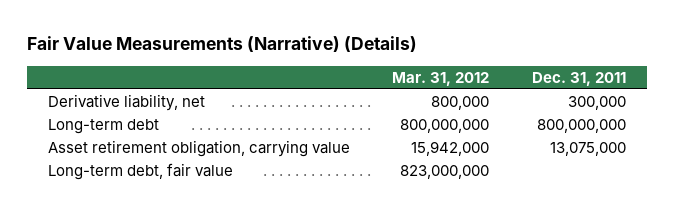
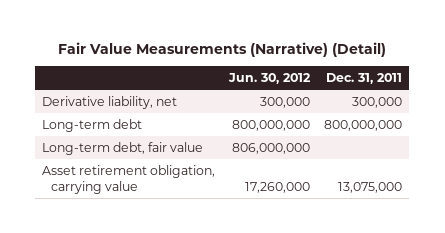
- Fair Value Measurements (Narrative) (Details)
+ Fair Value Measurements (Narrative) (Detail)
- | Mar. 31, 2012 | Dec. 31, 2011
+ | Jun. 30, 2012 | Dec. 31, 2011
moved down: Asset retirement obligation, carrying value | 17,260,000 | 13,075,000

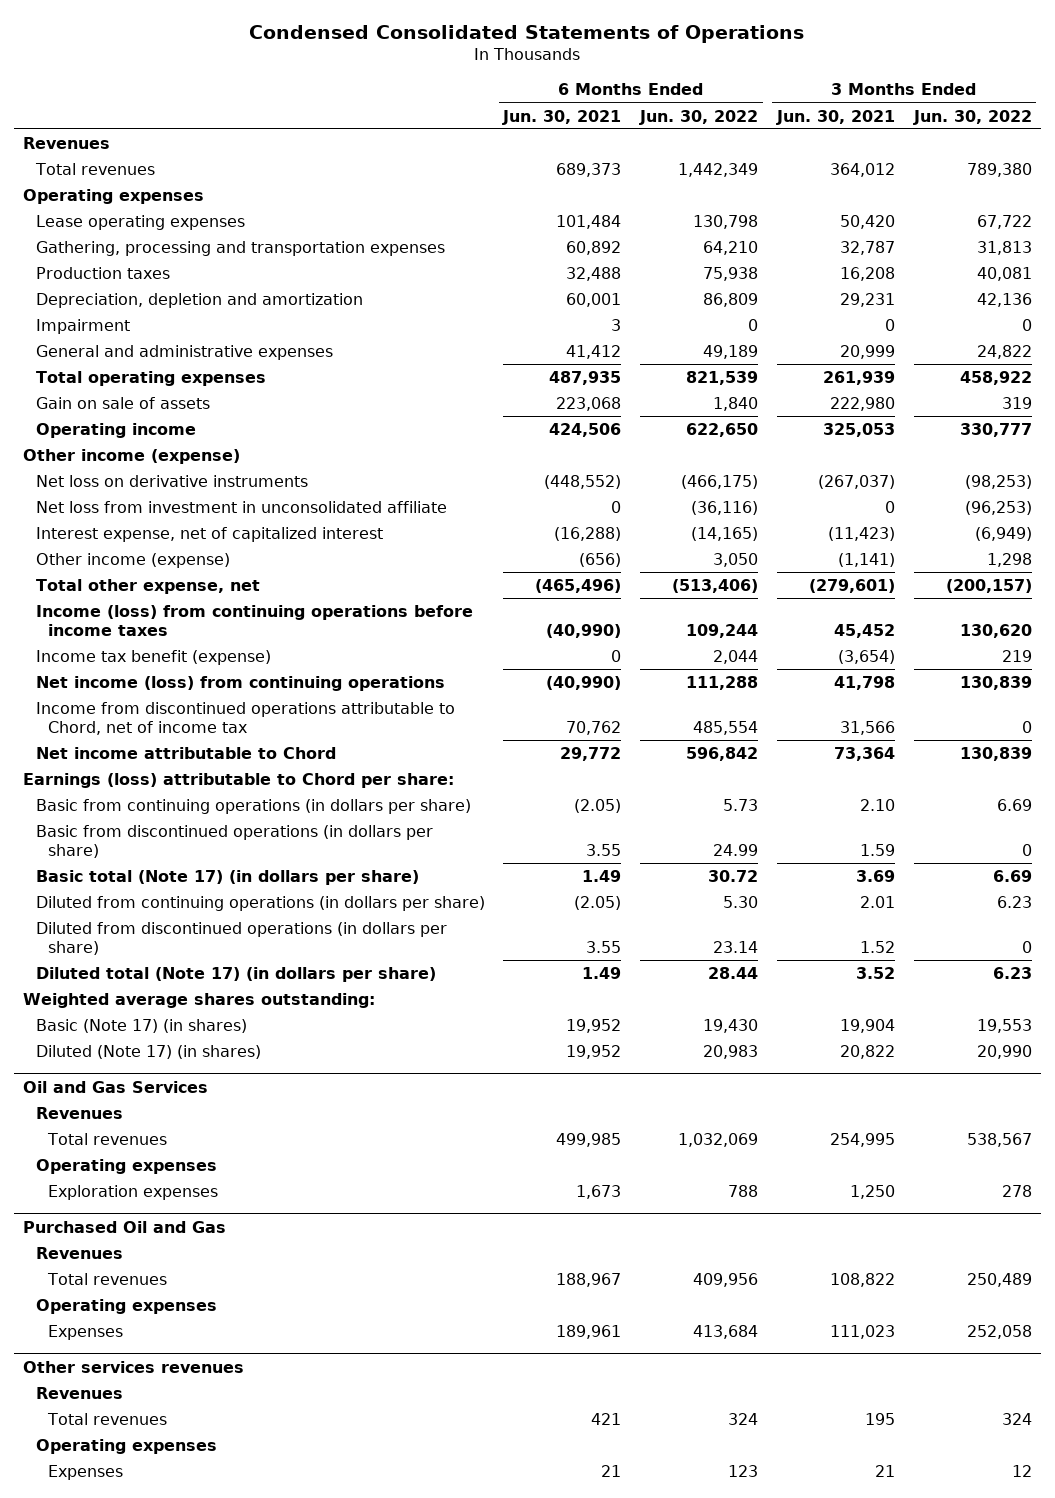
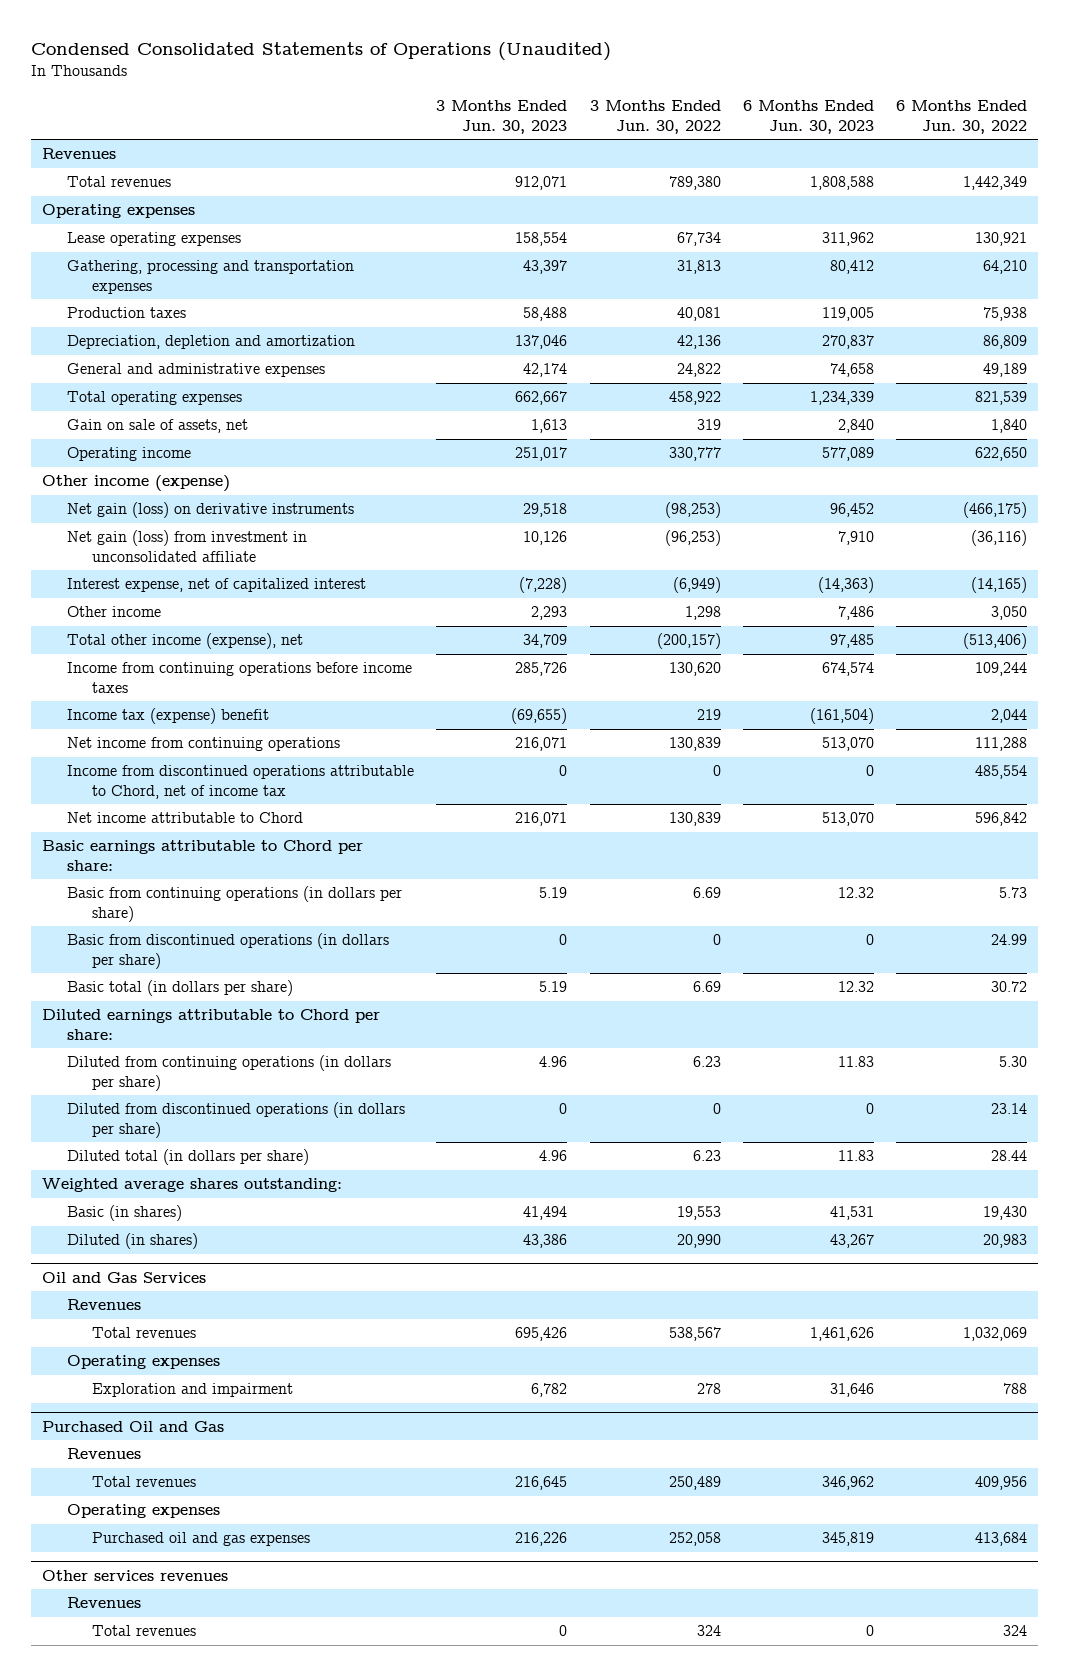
- Condensed Consolidated Statements of Operations
+ Condensed Consolidated Statements of Operations (Unaudited)
- | 6 Months Ended Jun. 30, 2021 | 6 Months Ended Jun. 30, 2022 | 3 Months Ended Jun. 30, 2021 | 3 Months Ended Jun. 30, 2022
+ | 3 Months Ended Jun. 30, 2023 | 3 Months Ended Jun. 30, 2022 | 6 Months Ended Jun. 30, 2023 | 6 Months Ended Jun. 30, 2022
- Lease operating expenses | 101,484 | 130,798 | 50,420 | 67,722
+ Lease operating expenses | 158,554 | 67,734 | 311,962 | 130,921
- Impairment | 3 | 0 | 0 | 0
- Gain on sale of assets | 223,068 | 1,840 | 222,980 | 319
+ Gain on sale of assets, net | 1,613 | 319 | 2,840 | 1,840
- Net loss on derivative instruments | (448,552) | (466,175) | (267,037) | (98,253)
- Net loss from investment in unconsolidated affiliate | 0 | (36,116) | 0 | (96,253)
+ Net gain (loss) on derivative instruments | 29,518 | (98,253) | 96,452 | (466,175)
+ Net gain (loss) from investment in unconsolidated affiliate | 10,126 | (96,253) | 7,910 | (36,116)
- Other income (expense) | (656) | 3,050 | (1,141) | 1,298
- Total other expense, net | (465,496) | (513,406) | (279,601) | (200,157)
- Income (loss) from continuing operations before income taxes | (40,990) | 109,244 | 45,452 | 130,620
- Income tax benefit (expense) | 0 | 2,044 | (3,654) | 219
- Net income (loss) from continuing operations | (40,990) | 111,288 | 41,798 | 130,839
+ Other income | 2,293 | 1,298 | 7,486 | 3,050
+ Total other income (expense), net | 34,709 | (200,157) | 97,485 | (513,406)
+ Income from continuing operations before income taxes | 285,726 | 130,620 | 674,574 | 109,244
+ Income tax (expense) benefit | (69,655) | 219 | (161,504) | 2,044
+ Net income from continuing operations | 216,071 | 130,839 | 513,070 | 111,288
- Earnings (loss) attributable to Chord per share:
+ Basic earnings attributable to Chord per share:
- Basic total (Note 17) (in dollars per share) | 1.49 | 30.72 | 3.69 | 6.69
+ Basic total (in dollars per share) | 5.19 | 6.69 | 12.32 | 30.72
+ Diluted earnings attributable to Chord per share:
- Diluted total (Note 17) (in dollars per share) | 1.49 | 28.44 | 3.52 | 6.23
+ Diluted total (in dollars per share) | 4.96 | 6.23 | 11.83 | 28.44
- Basic (Note 17) (in shares) | 19,952 | 19,430 | 19,904 | 19,553
- Diluted (Note 17) (in shares) | 19,952 | 20,983 | 20,822 | 20,990
+ Basic (in shares) | 41,494 | 19,553 | 41,531 | 19,430
+ Diluted (in shares) | 43,386 | 20,990 | 43,267 | 20,983
@ Oil and Gas Services
- Exploration expenses | 1,673 | 788 | 1,250 | 278
+ Exploration and impairment | 6,782 | 278 | 31,646 | 788
@ Purchased Oil and Gas
- Expenses | 189,961 | 413,684 | 111,023 | 252,058
+ Purchased oil and gas expenses | 216,226 | 252,058 | 345,819 | 413,684
@ Other services revenues
- Operating expenses
- Expenses | 21 | 123 | 21 | 12

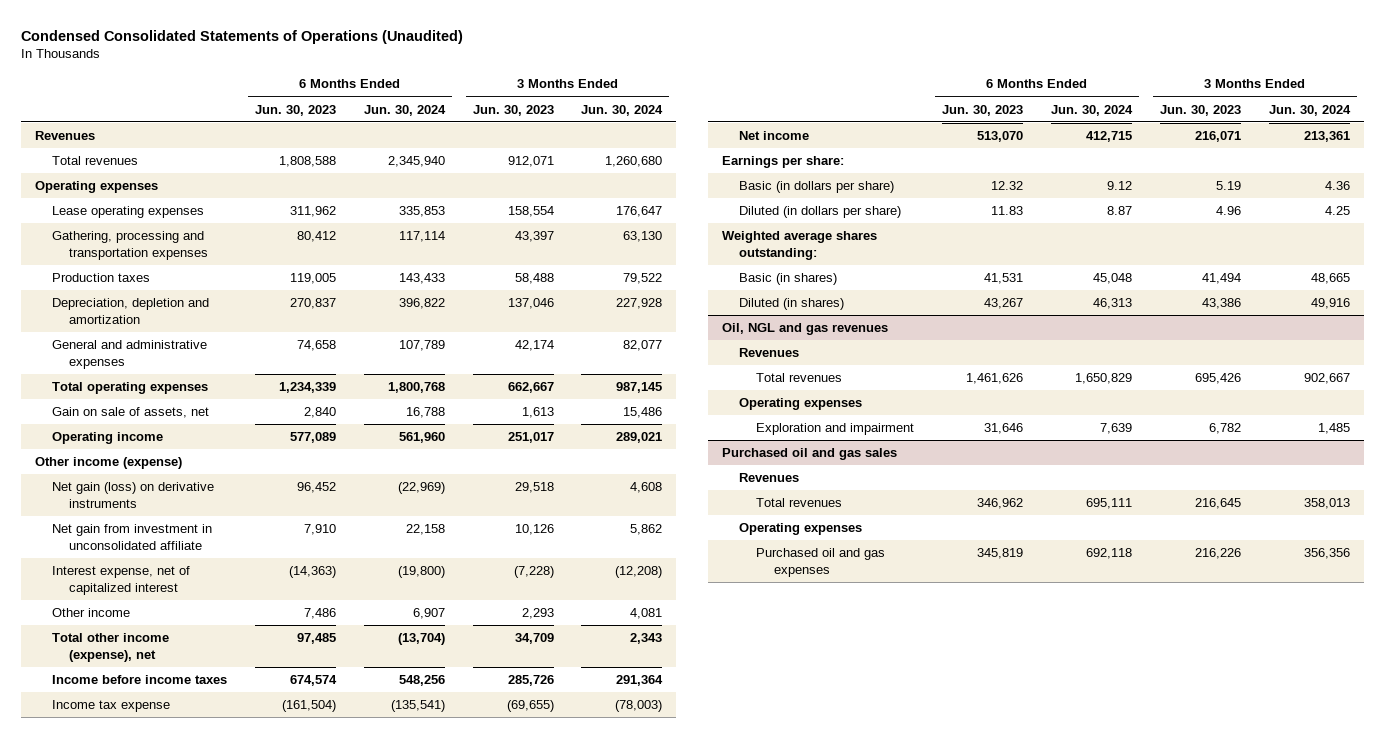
- | 3 Months Ended Jun. 30, 2023 | 3 Months Ended Jun. 30, 2022 | 6 Months Ended Jun. 30, 2023 | 6 Months Ended Jun. 30, 2022
+ | 6 Months Ended Jun. 30, 2023 | 6 Months Ended Jun. 30, 2024 | 3 Months Ended Jun. 30, 2023 | 3 Months Ended Jun. 30, 2024
- Net gain (loss) from investment in unconsolidated affiliate | 10,126 | (96,253) | 7,910 | (36,116)
+ Net gain from investment in unconsolidated affiliate | 7,910 | 22,158 | 10,126 | 5,862
- Income from continuing operations before income taxes | 285,726 | 130,620 | 674,574 | 109,244
- Income tax (expense) benefit | (69,655) | 219 | (161,504) | 2,044
- Net income from continuing operations | 216,071 | 130,839 | 513,070 | 111,288
- Income from discontinued operations attributable to Chord, net of income tax | 0 | 0 | 0 | 485,554
- Net income attributable to Chord | 216,071 | 130,839 | 513,070 | 596,842
- Basic earnings attributable to Chord per share:
- Basic from continuing operations (in dollars per share) | 5.19 | 6.69 | 12.32 | 5.73
- Basic from discontinued operations (in dollars per share) | 0 | 0 | 0 | 24.99
- Basic total (in dollars per share) | 5.19 | 6.69 | 12.32 | 30.72
- Diluted earnings attributable to Chord per share:
- Diluted from continuing operations (in dollars per share) | 4.96 | 6.23 | 11.83 | 5.30
- Diluted from discontinued operations (in dollars per share) | 0 | 0 | 0 | 23.14
- Diluted total (in dollars per share) | 4.96 | 6.23 | 11.83 | 28.44
+ Income before income taxes | 674,574 | 548,256 | 285,726 | 291,364
+ Income tax expense | (161,504) | (135,541) | (69,655) | (78,003)
+ Net income | 513,070 | 412,715 | 216,071 | 213,361
+ Earnings per share:
+ Basic (in dollars per share) | 12.32 | 9.12 | 5.19 | 4.36
+ Diluted (in dollars per share) | 11.83 | 8.87 | 4.96 | 4.25
- Oil and Gas Services
+ Oil, NGL and gas revenues
- Purchased Oil and Gas
+ Purchased oil and gas sales
- Other services revenues
- Revenues
- Total revenues | 0 | 324 | 0 | 324

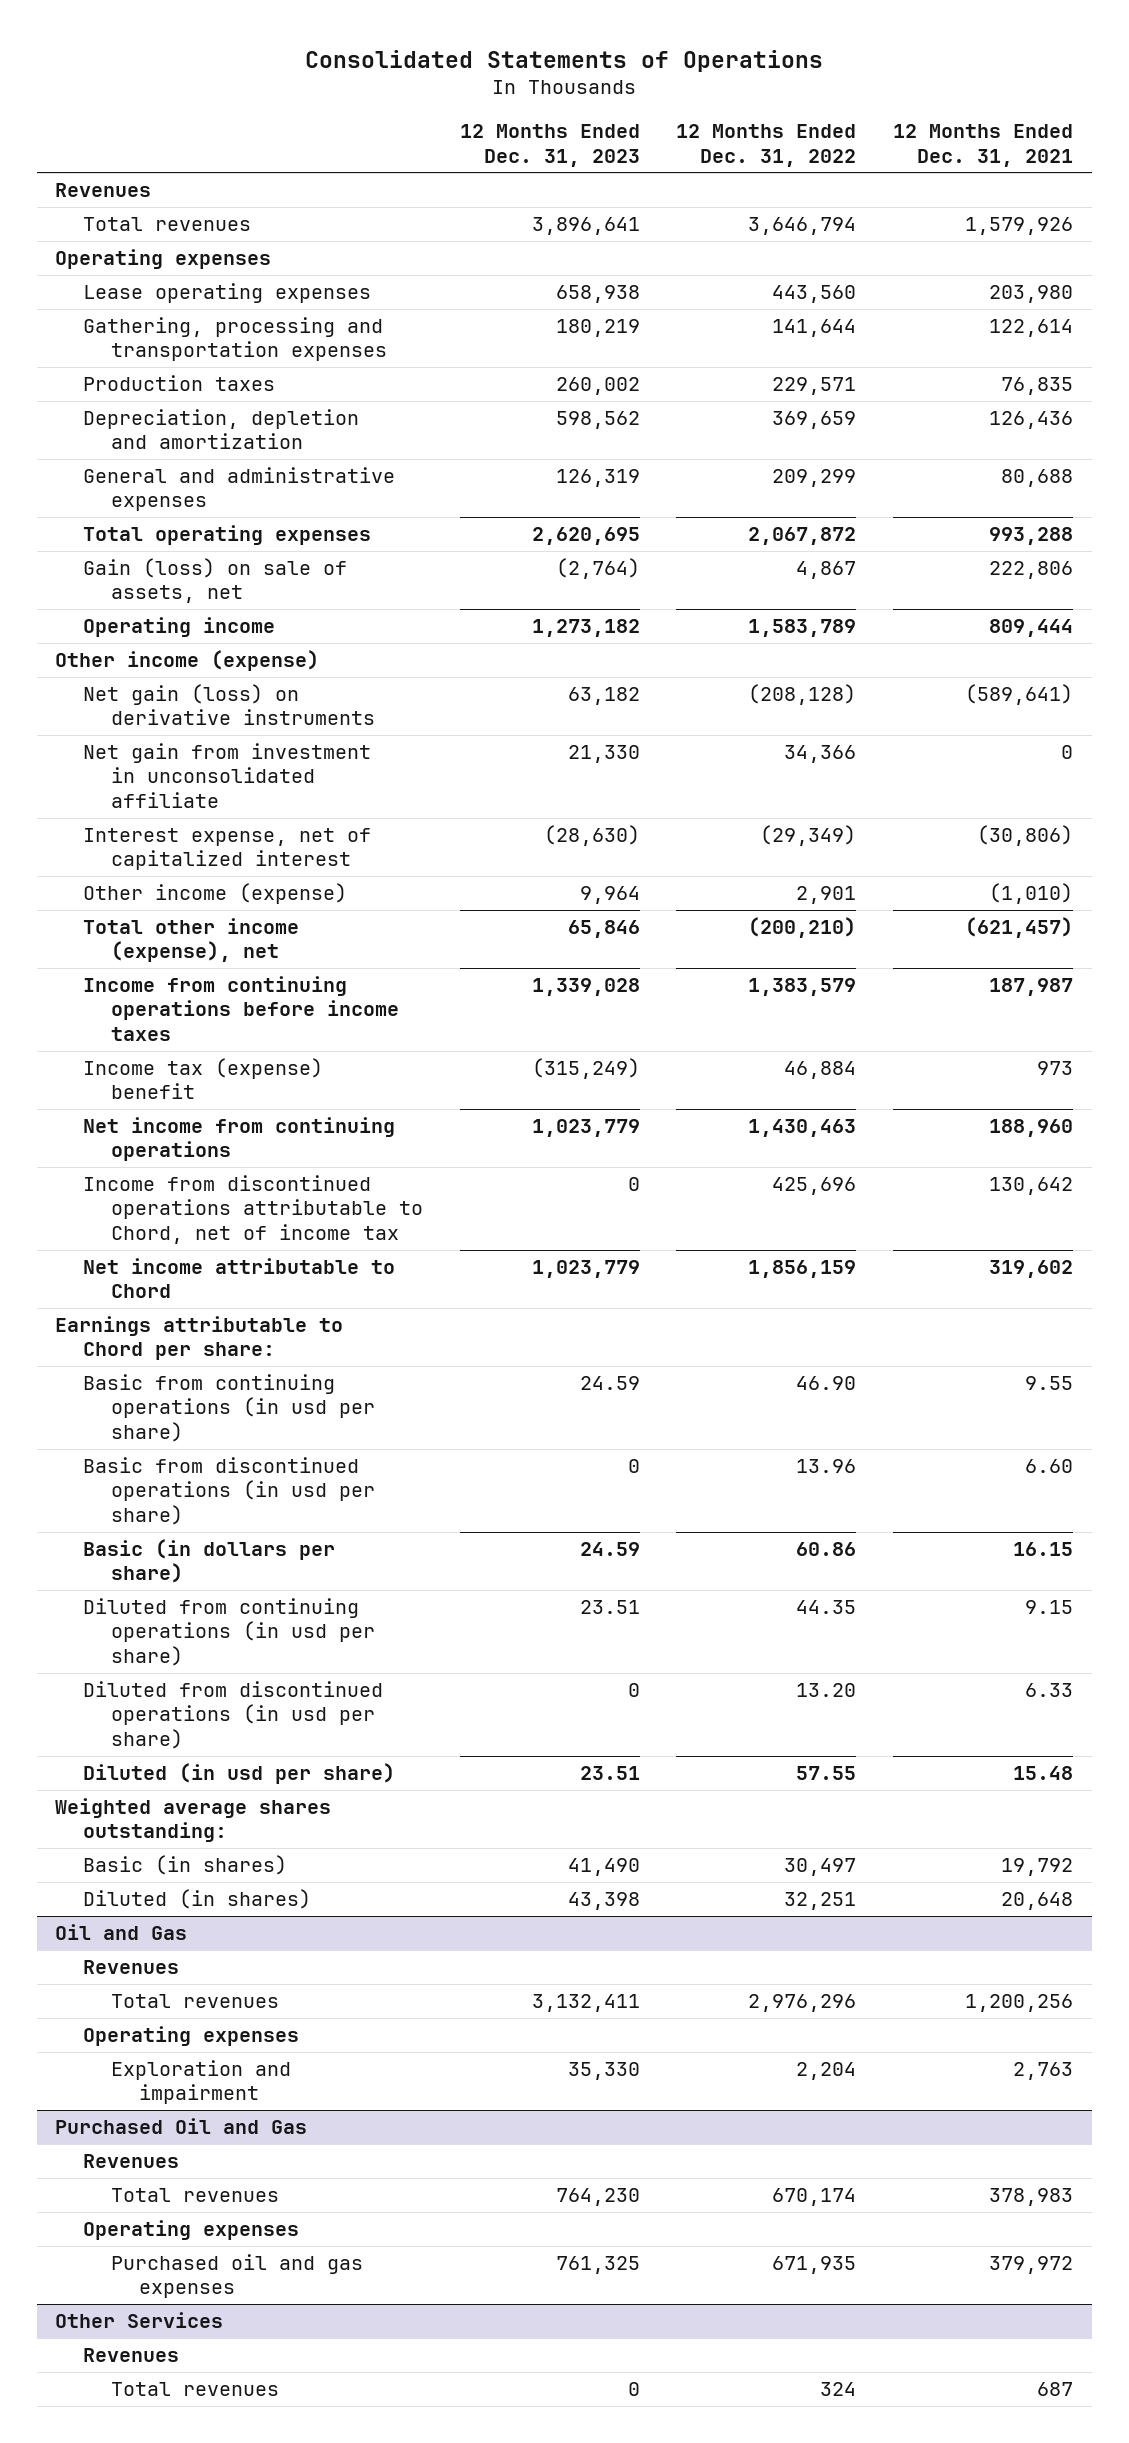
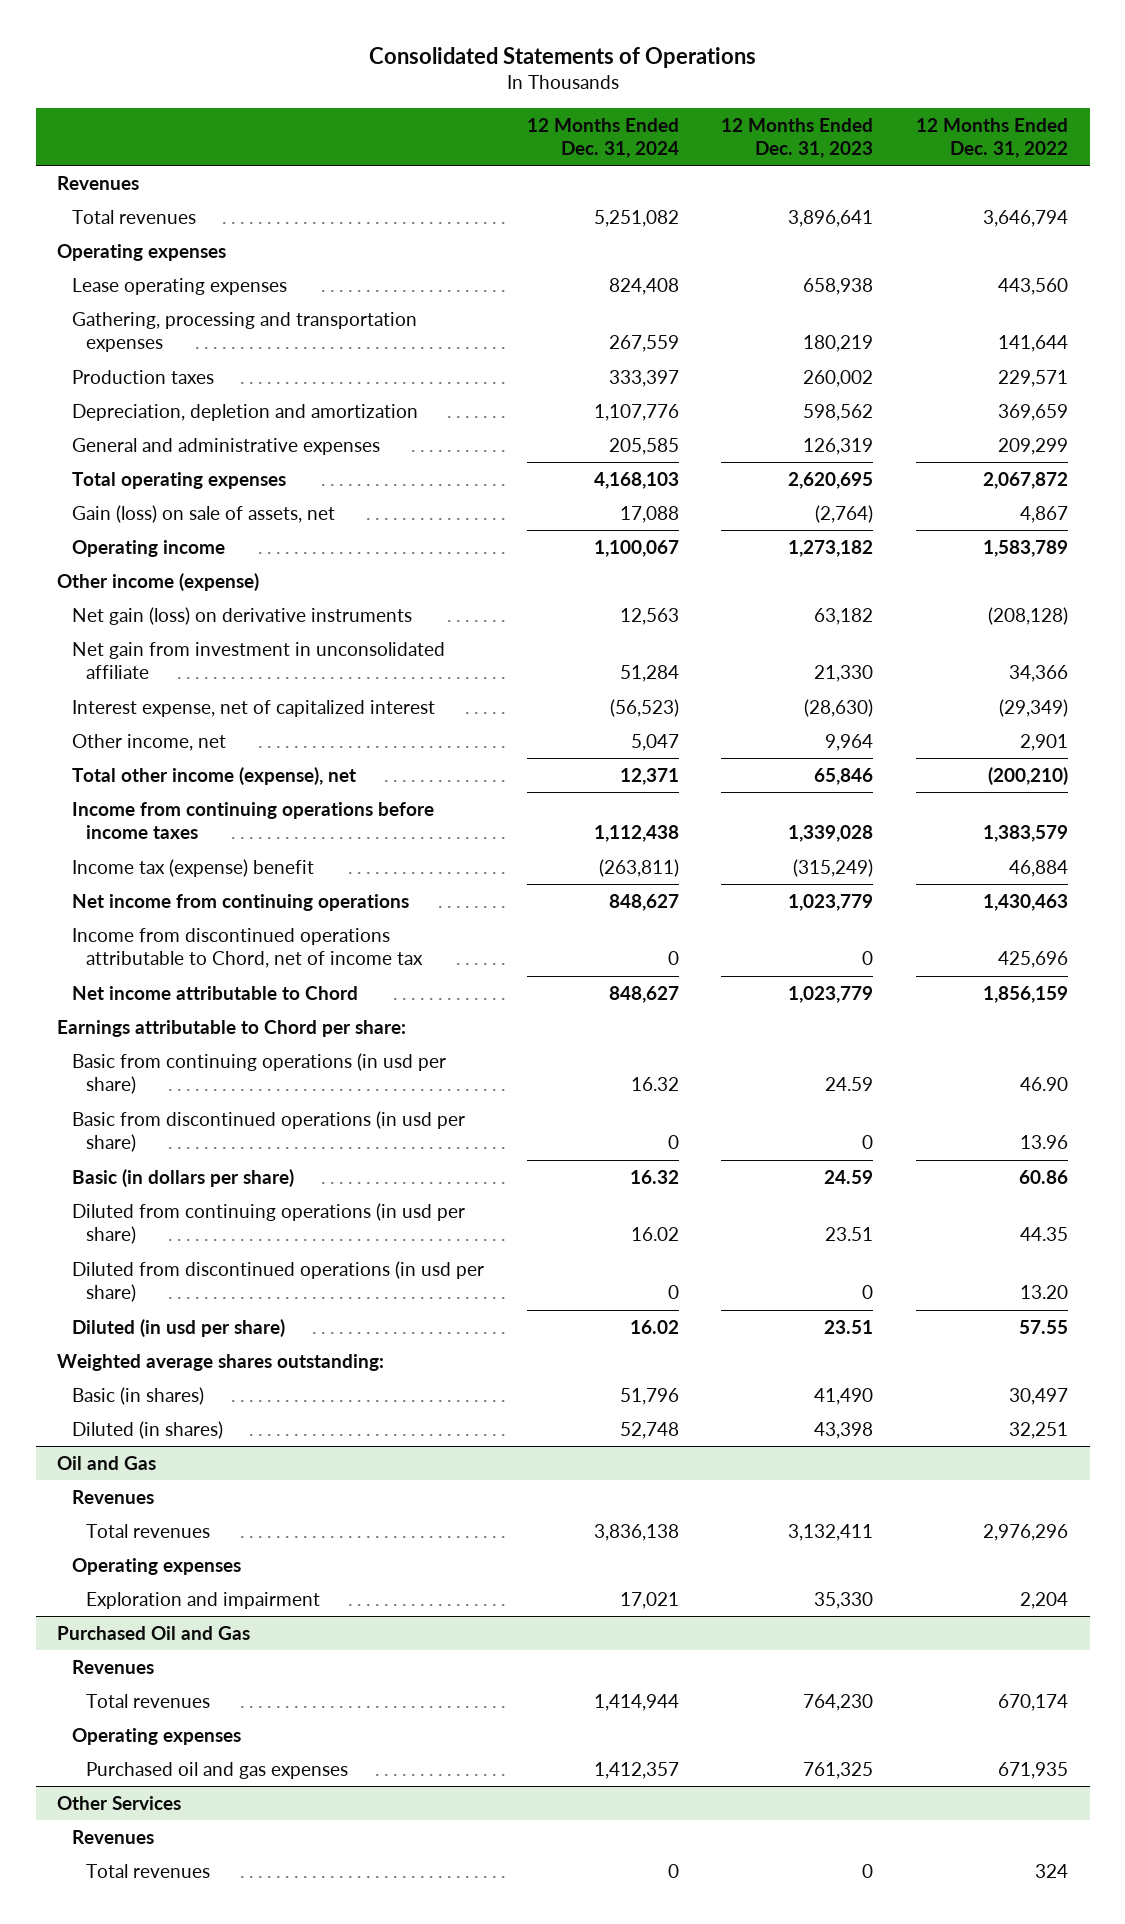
- | 12 Months Ended Dec. 31, 2023 | 12 Months Ended Dec. 31, 2022 | 12 Months Ended Dec. 31, 2021
+ | 12 Months Ended Dec. 31, 2024 | 12 Months Ended Dec. 31, 2023 | 12 Months Ended Dec. 31, 2022
- Other income (expense) | 9,964 | 2,901 | (1,010)
+ Other income, net | 5,047 | 9,964 | 2,901

